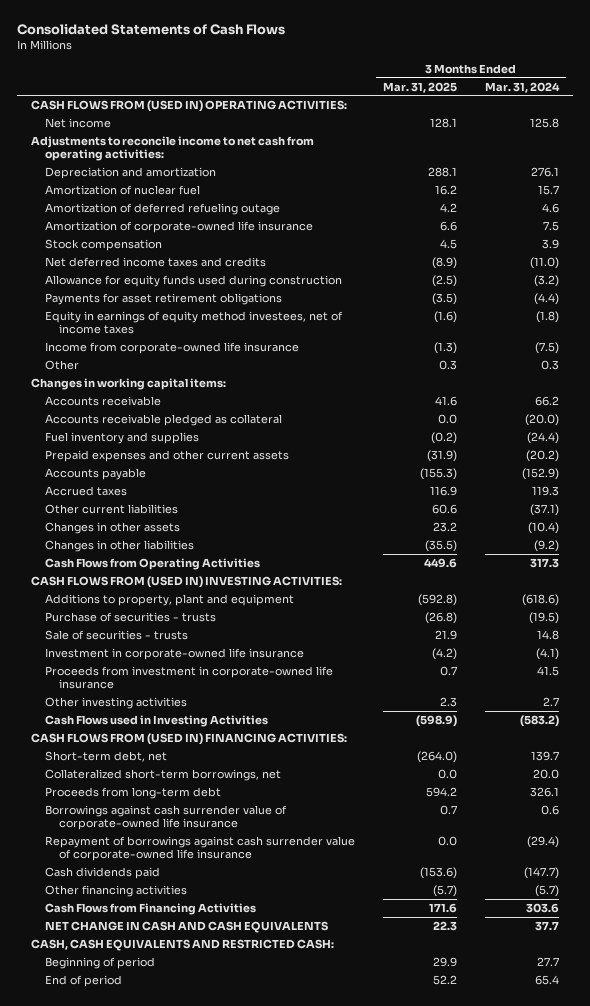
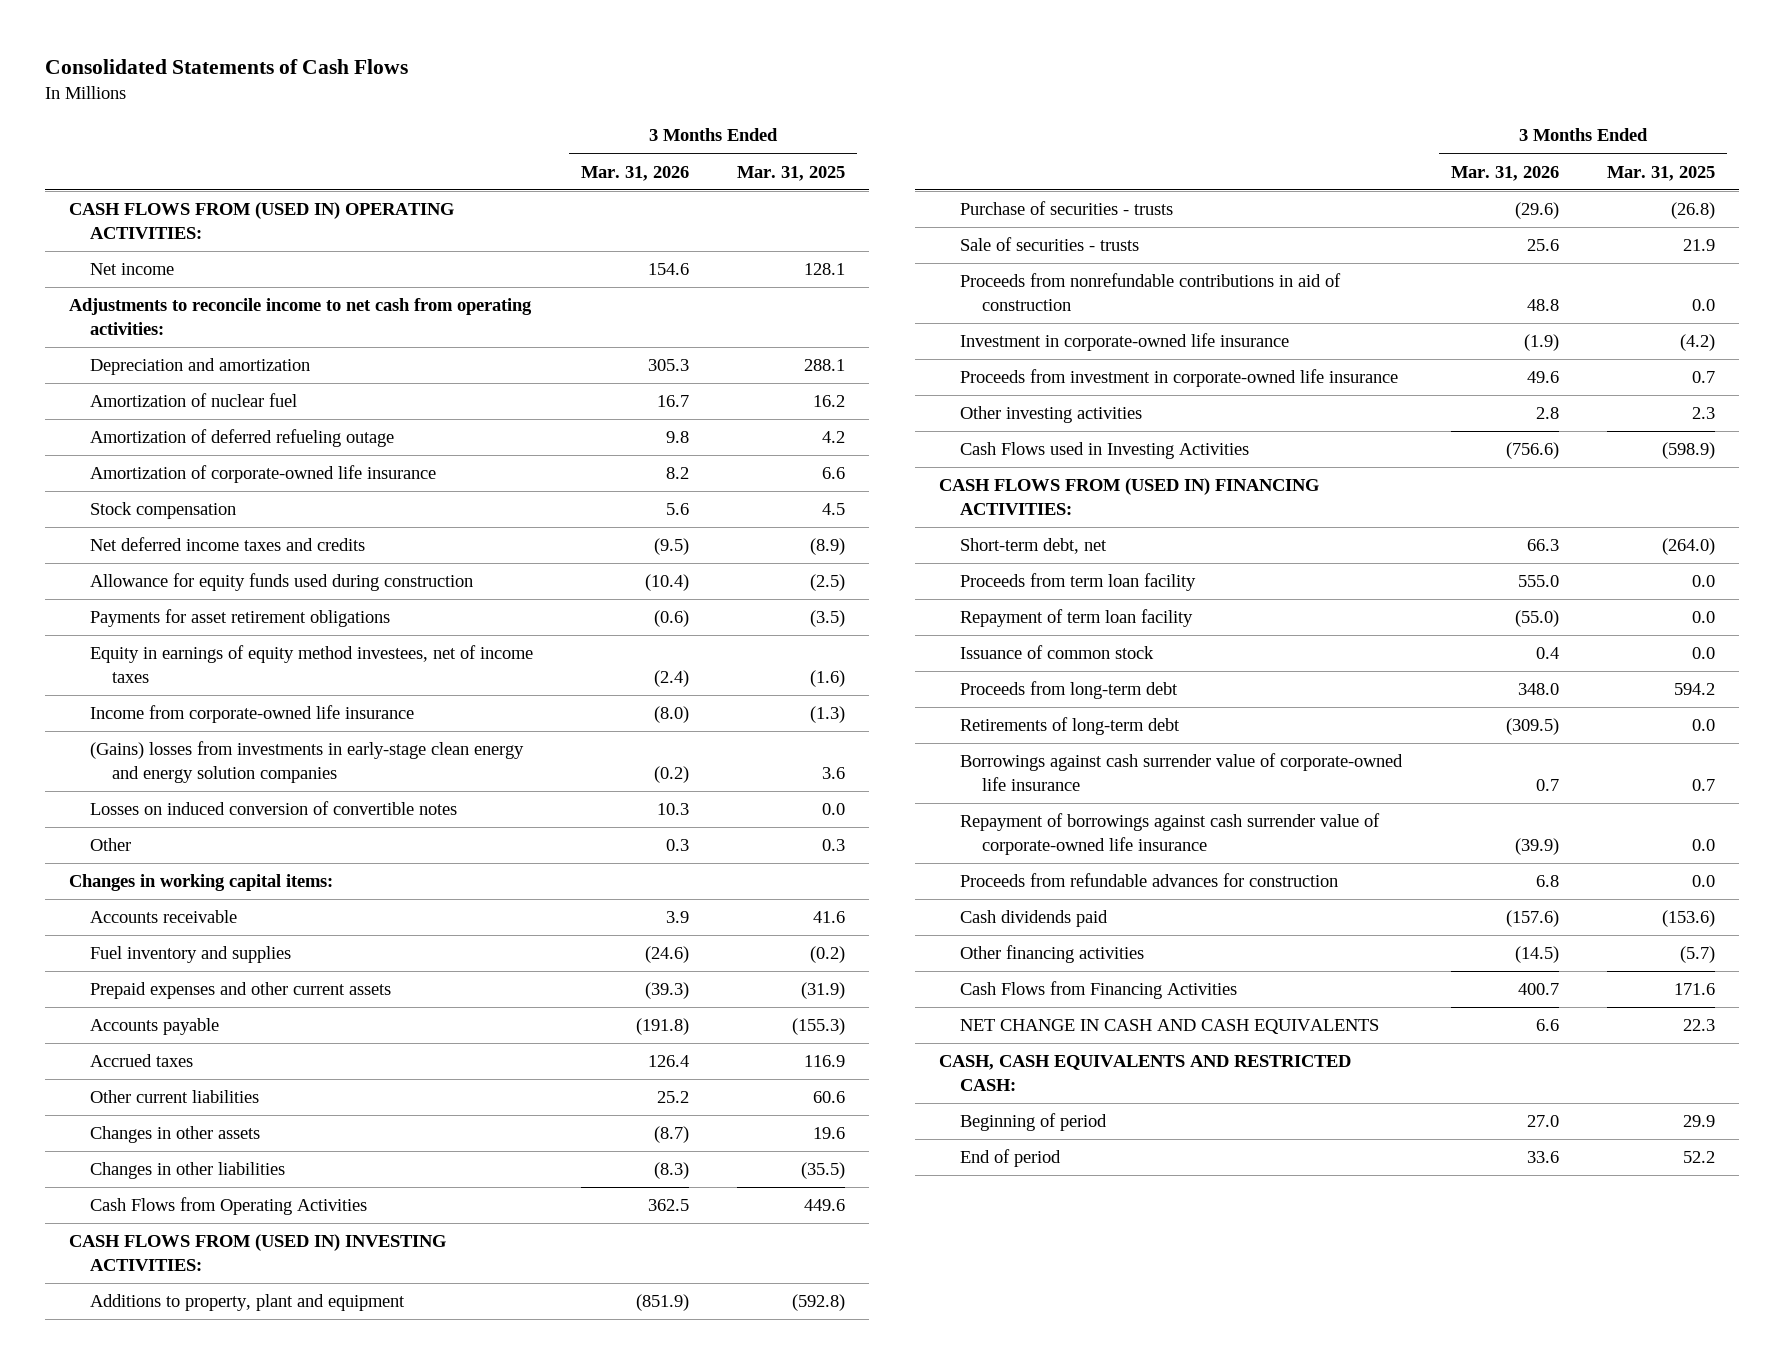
- | 3 Months Ended Mar. 31, 2025 | 3 Months Ended Mar. 31, 2024
+ | 3 Months Ended Mar. 31, 2026 | 3 Months Ended Mar. 31, 2025
+ (Gains) losses from investments in early-stage clean energy and energy solution companies | (0.2) | 3.6
+ Losses on induced conversion of convertible notes | 10.3 | 0.0
- Accounts receivable pledged as collateral | 0.0 | (20.0)
- Changes in other assets | 23.2 | (10.4)
+ Changes in other assets | (8.7) | 19.6
+ Proceeds from nonrefundable contributions in aid of construction | 48.8 | 0.0
- Collateralized short-term borrowings, net | 0.0 | 20.0
+ Proceeds from term loan facility | 555.0 | 0.0
+ Repayment of term loan facility | (55.0) | 0.0
+ Issuance of common stock | 0.4 | 0.0
+ Retirements of long-term debt | (309.5) | 0.0
+ Proceeds from refundable advances for construction | 6.8 | 0.0

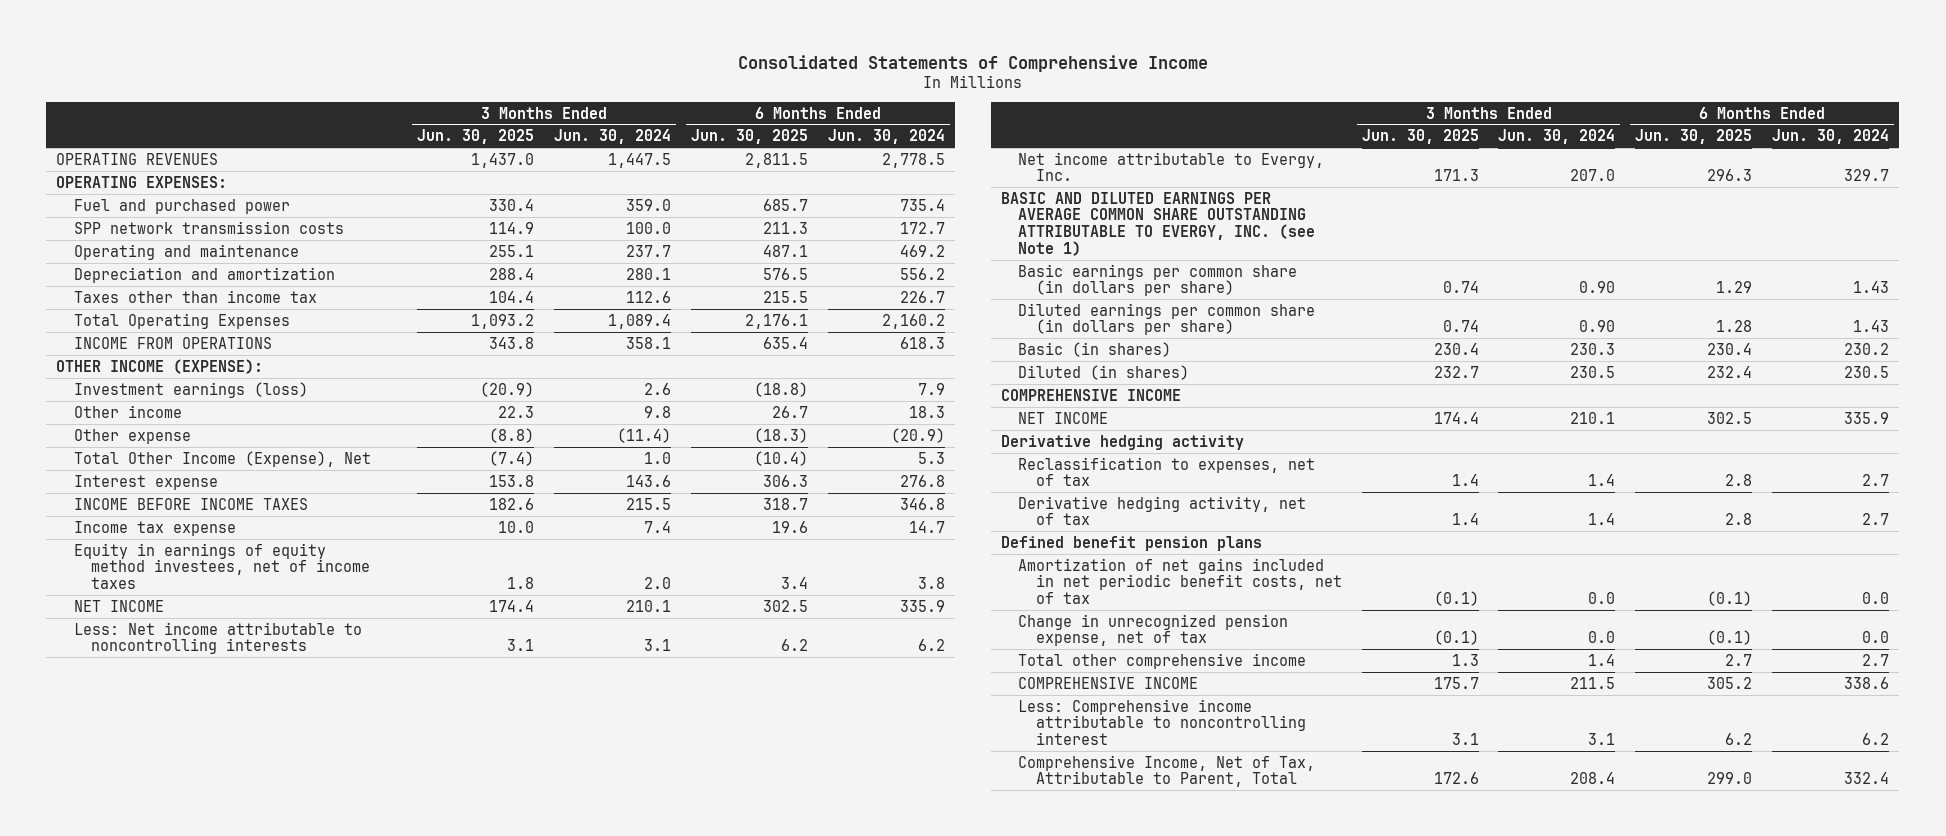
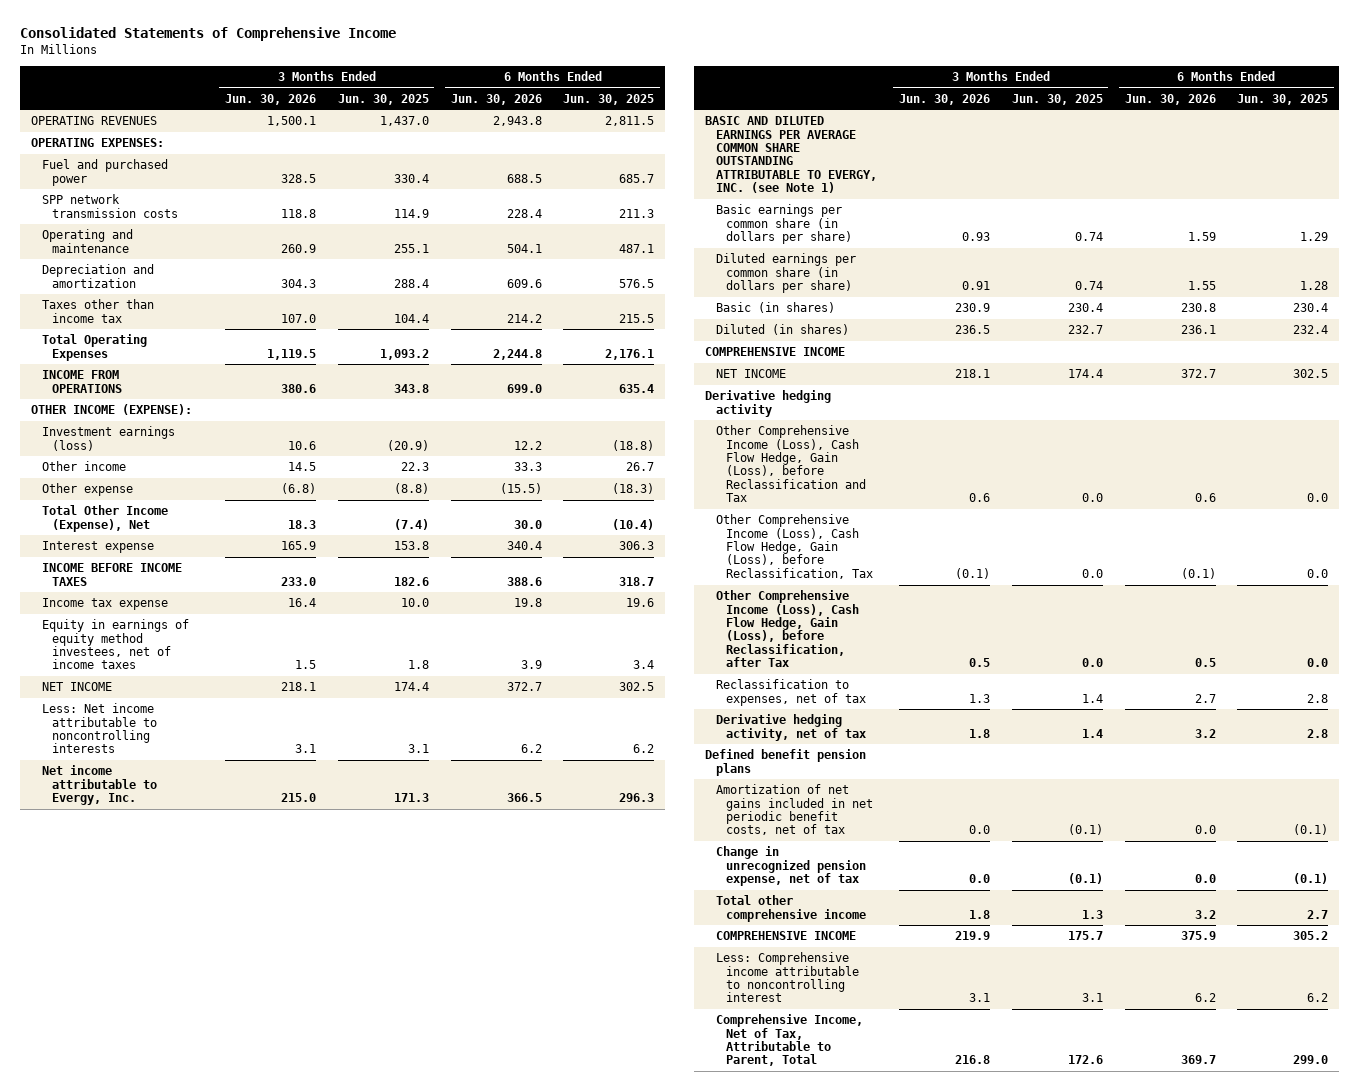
- | 3 Months Ended Jun. 30, 2025 | 3 Months Ended Jun. 30, 2024 | 6 Months Ended Jun. 30, 2025 | 6 Months Ended Jun. 30, 2024
+ | 3 Months Ended Jun. 30, 2026 | 3 Months Ended Jun. 30, 2025 | 6 Months Ended Jun. 30, 2026 | 6 Months Ended Jun. 30, 2025
+ Other Comprehensive Income (Loss), Cash Flow Hedge, Gain (Loss), before Reclassification and Tax | 0.6 | 0.0 | 0.6 | 0.0
+ Other Comprehensive Income (Loss), Cash Flow Hedge, Gain (Loss), before Reclassification, Tax | (0.1) | 0.0 | (0.1) | 0.0
+ Other Comprehensive Income (Loss), Cash Flow Hedge, Gain (Loss), before Reclassification, after Tax | 0.5 | 0.0 | 0.5 | 0.0

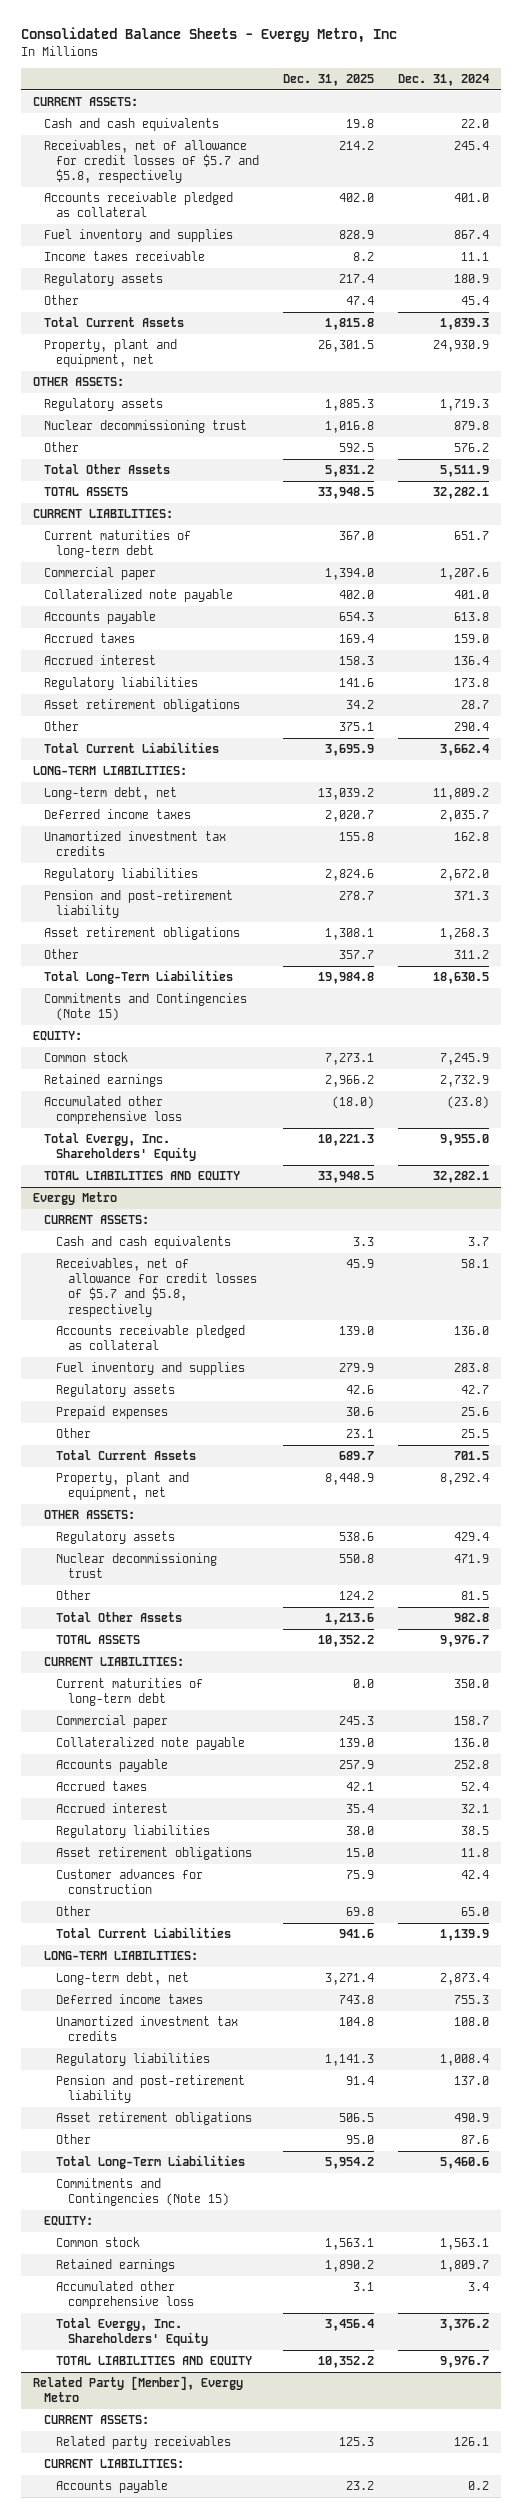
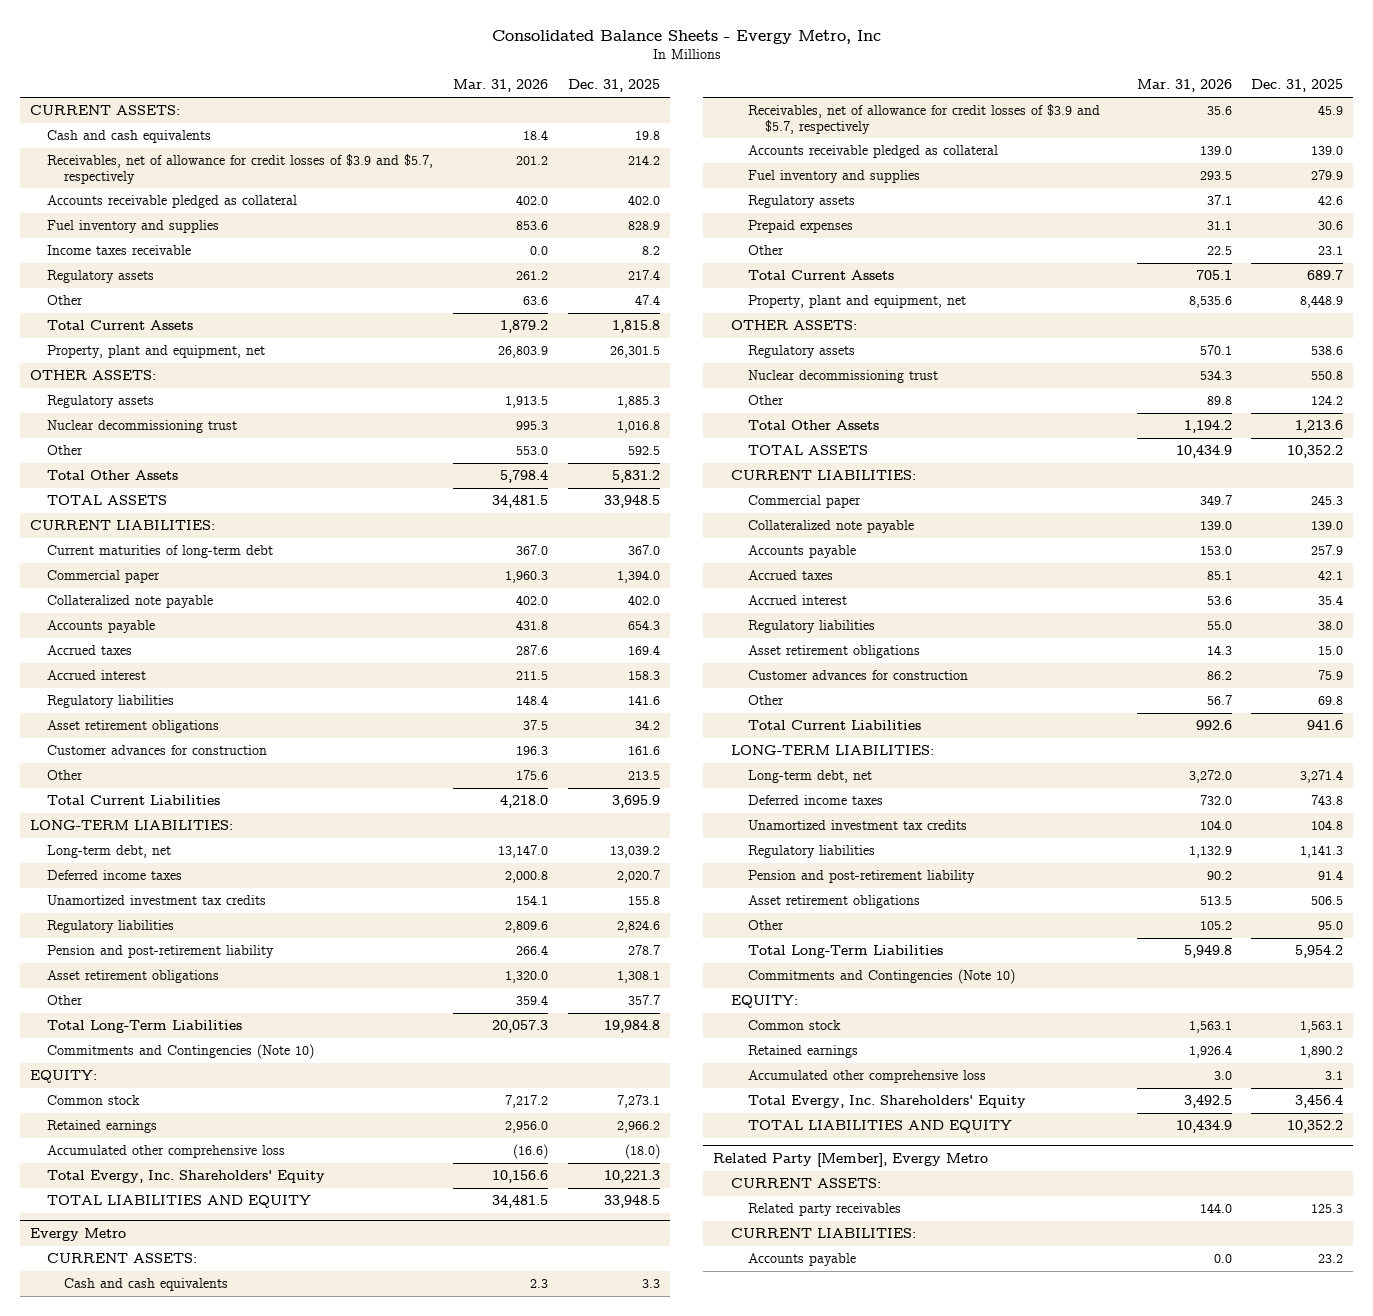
- | Dec. 31, 2025 | Dec. 31, 2024
+ | Mar. 31, 2026 | Dec. 31, 2025
- Receivables, net of allowance for credit losses of $5.7 and $5.8, respectively | 214.2 | 245.4
+ Receivables, net of allowance for credit losses of $3.9 and $5.7, respectively | 201.2 | 214.2
- Other | 375.1 | 290.4
+ Customer advances for construction | 196.3 | 161.6
+ Other | 175.6 | 213.5
- Commitments and Contingencies (Note 15)
+ Commitments and Contingencies (Note 10)
@ Evergy Metro
- Receivables, net of allowance for credit losses of $5.7 and $5.8, respectively | 45.9 | 58.1
+ Receivables, net of allowance for credit losses of $3.9 and $5.7, respectively | 35.6 | 45.9
- Current maturities of long-term debt | 0.0 | 350.0
- Commitments and Contingencies (Note 15)
+ Commitments and Contingencies (Note 10)

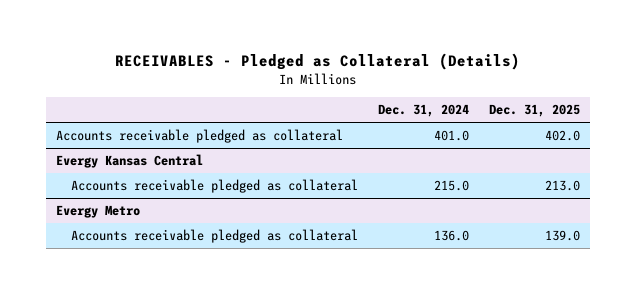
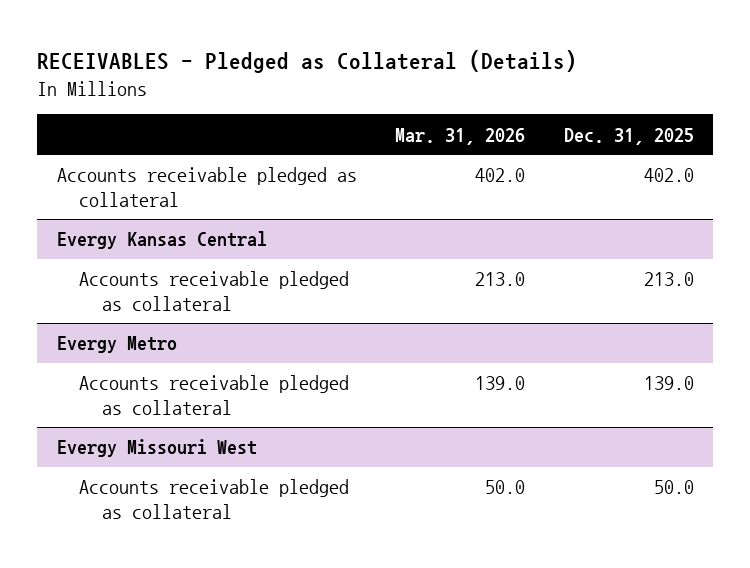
- | Dec. 31, 2024 | Dec. 31, 2025
+ | Mar. 31, 2026 | Dec. 31, 2025
+ Evergy Missouri West
+ Accounts receivable pledged as collateral | 50.0 | 50.0

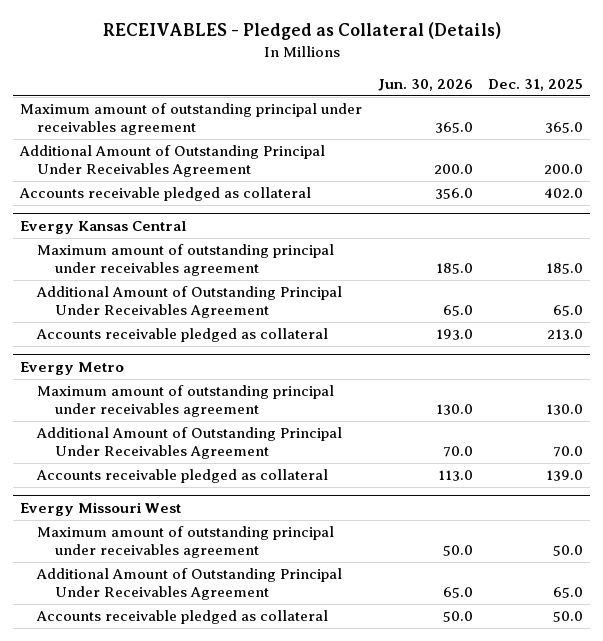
- | Mar. 31, 2026 | Dec. 31, 2025
+ | Jun. 30, 2026 | Dec. 31, 2025
+ Maximum amount of outstanding principal under receivables agreement | 365.0 | 365.0
+ Additional Amount of Outstanding Principal Under Receivables Agreement | 200.0 | 200.0
@ Evergy Kansas Central
+ Maximum amount of outstanding principal under receivables agreement | 185.0 | 185.0
+ Additional Amount of Outstanding Principal Under Receivables Agreement | 65.0 | 65.0
@ Evergy Metro
+ Maximum amount of outstanding principal under receivables agreement | 130.0 | 130.0
+ Additional Amount of Outstanding Principal Under Receivables Agreement | 70.0 | 70.0
@ Evergy Missouri West
+ Maximum amount of outstanding principal under receivables agreement | 50.0 | 50.0
+ Additional Amount of Outstanding Principal Under Receivables Agreement | 65.0 | 65.0

